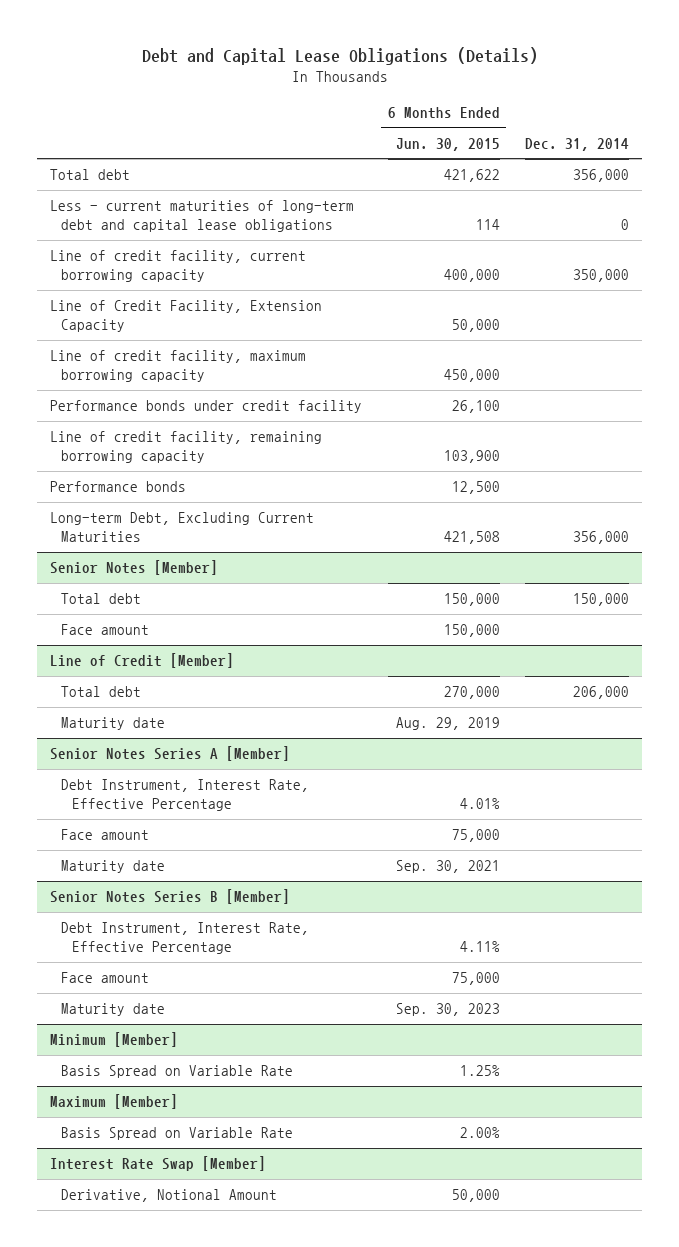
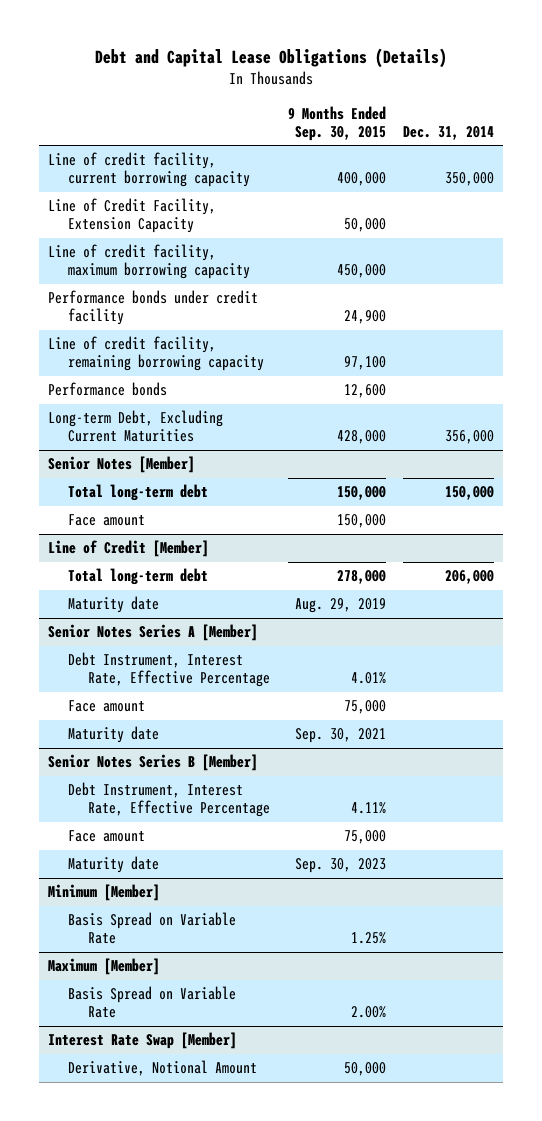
- | 6 Months Ended Jun. 30, 2015 | Dec. 31, 2014
+ | 9 Months Ended Sep. 30, 2015 | Dec. 31, 2014
- Total debt | 421,622 | 356,000
- Less - current maturities of long-term debt and capital lease obligations | 114 | 0
@ Senior Notes [Member]
- Total debt | 150,000 | 150,000
+ Total long-term debt | 150,000 | 150,000
@ Line of Credit [Member]
- Total debt | 270,000 | 206,000
+ Total long-term debt | 278,000 | 206,000

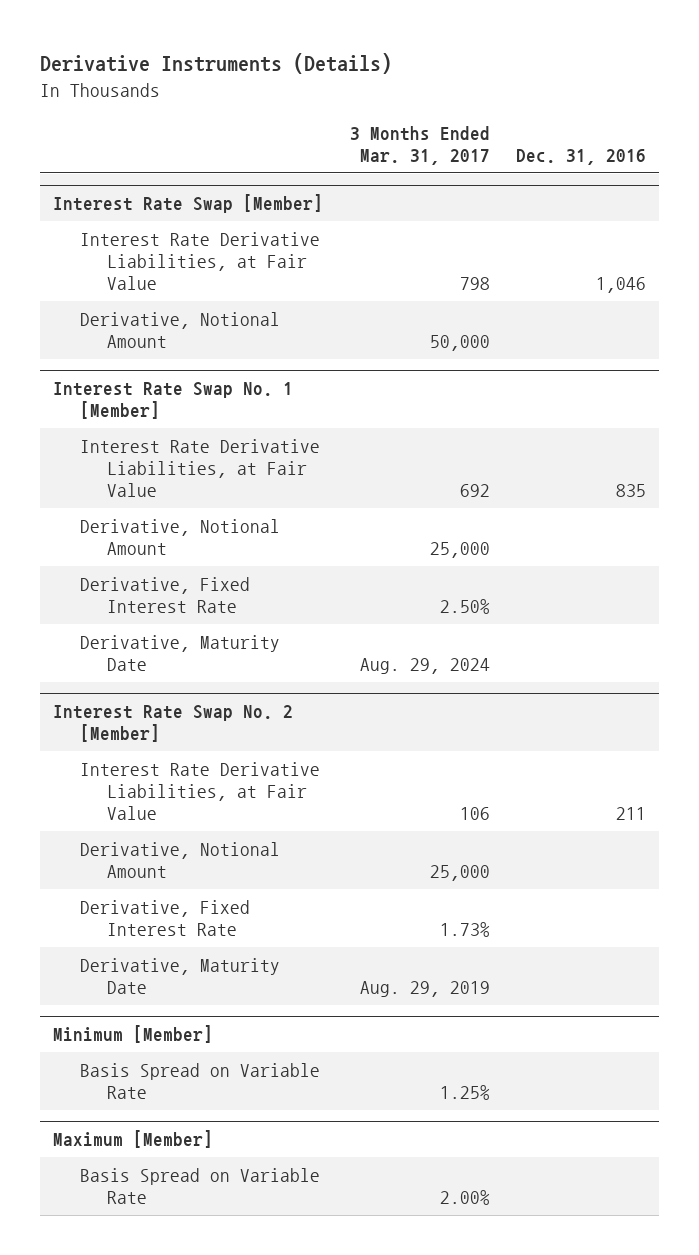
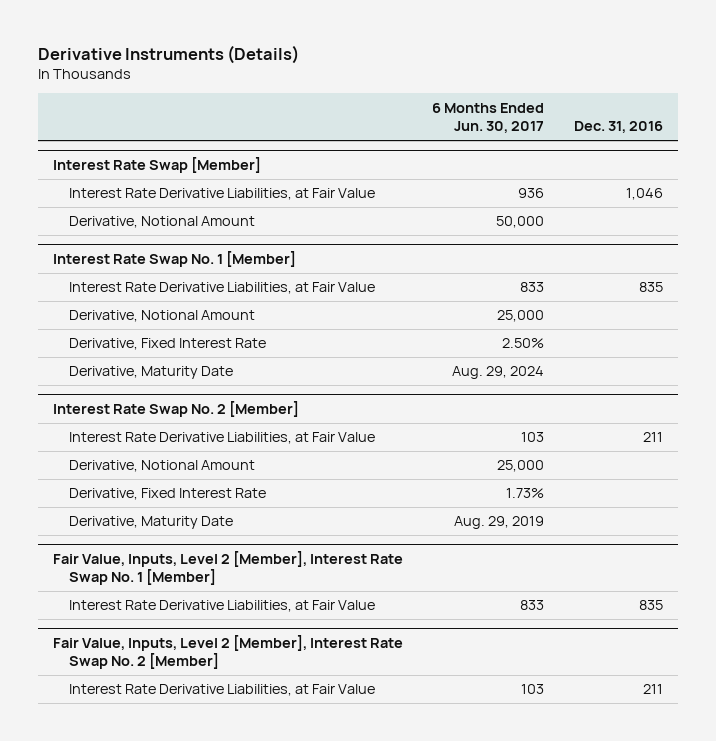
- | 3 Months Ended Mar. 31, 2017 | Dec. 31, 2016
+ | 6 Months Ended Jun. 30, 2017 | Dec. 31, 2016
- Minimum [Member]
- Basis Spread on Variable Rate | 1.25% |
- Maximum [Member]
- Basis Spread on Variable Rate | 2.00% |
+ Fair Value, Inputs, Level 2 [Member], Interest Rate Swap No. 1 [Member]
+ Interest Rate Derivative Liabilities, at Fair Value | 833 | 835
+ Fair Value, Inputs, Level 2 [Member], Interest Rate Swap No. 2 [Member]
+ Interest Rate Derivative Liabilities, at Fair Value | 103 | 211

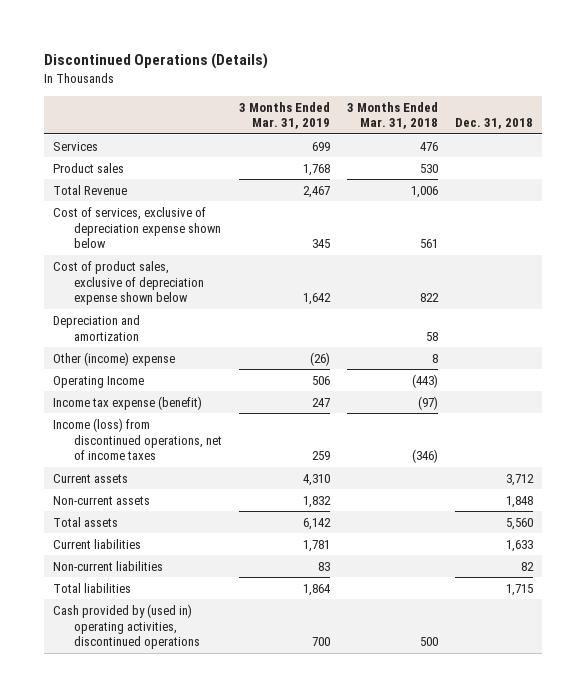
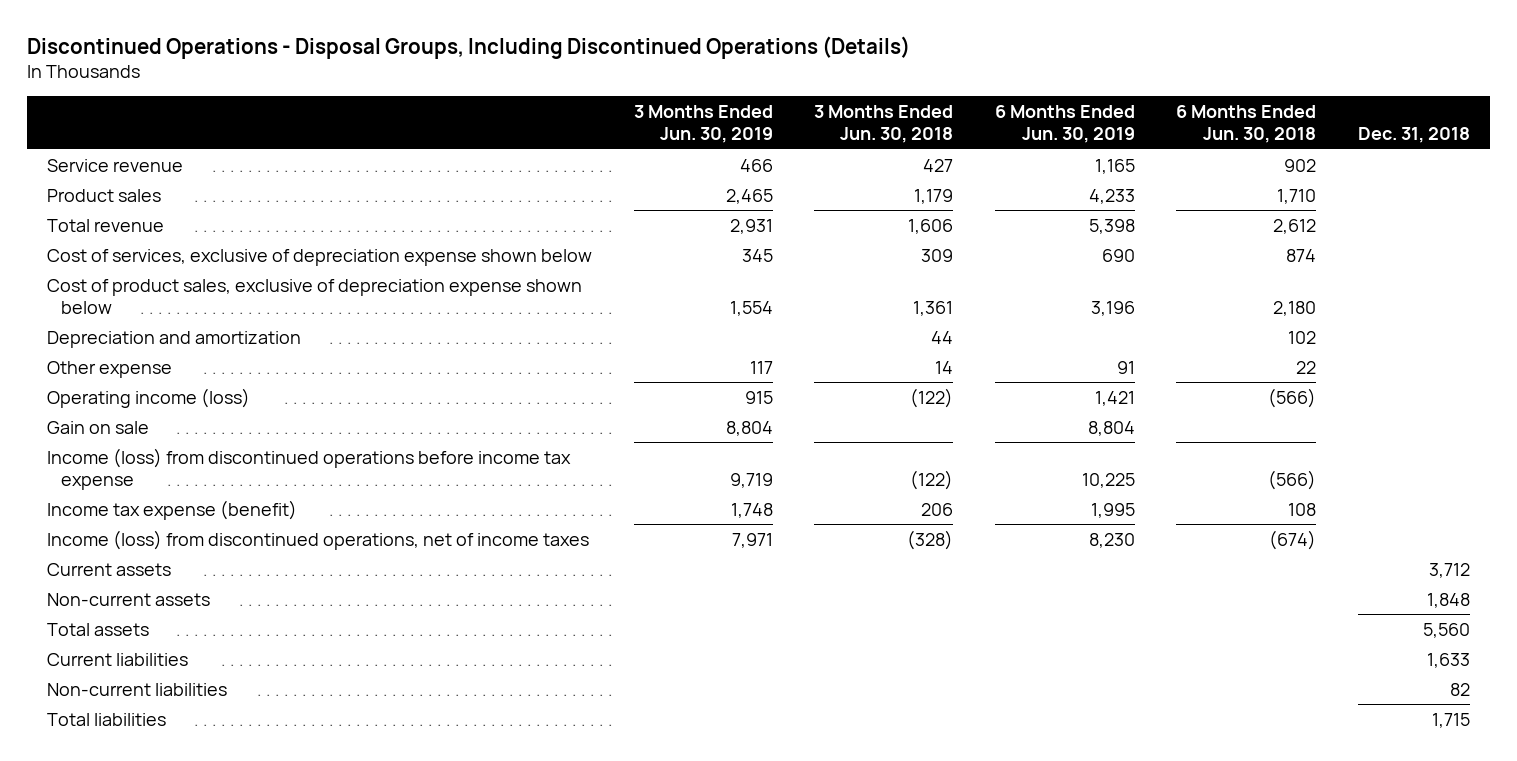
- Discontinued Operations (Details)
+ Discontinued Operations - Disposal Groups, Including Discontinued Operations (Details)
- | 3 Months Ended Mar. 31, 2019 | 3 Months Ended Mar. 31, 2018 | Dec. 31, 2018
+ | 3 Months Ended Jun. 30, 2019 | 3 Months Ended Jun. 30, 2018 | 6 Months Ended Jun. 30, 2019 | 6 Months Ended Jun. 30, 2018 | Dec. 31, 2018
- Services | 699 | 476 |
+ Service revenue | 466 | 427 | 1,165 | 902 |
- Total Revenue | 2,467 | 1,006 |
+ Total revenue | 2,931 | 1,606 | 5,398 | 2,612 |
- Other (income) expense | (26) | 8 |
- Operating Income | 506 | (443) |
+ Other expense | 117 | 14 | 91 | 22 |
+ Operating income (loss) | 915 | (122) | 1,421 | (566) |
+ Gain on sale | 8,804 | | 8,804 | |
+ Income (loss) from discontinued operations before income tax expense | 9,719 | (122) | 10,225 | (566) |
- Cash provided by (used in) operating activities, discontinued operations | 700 | 500 |

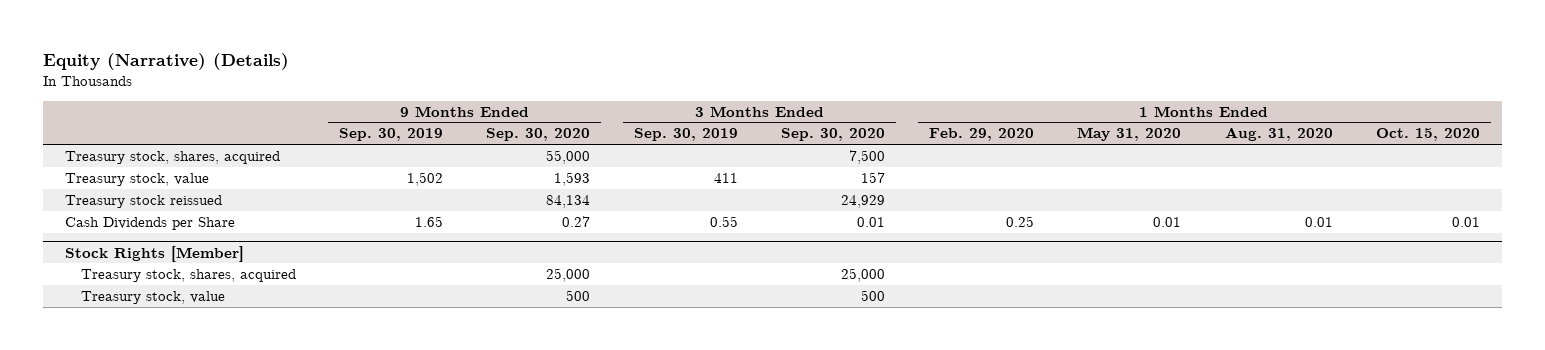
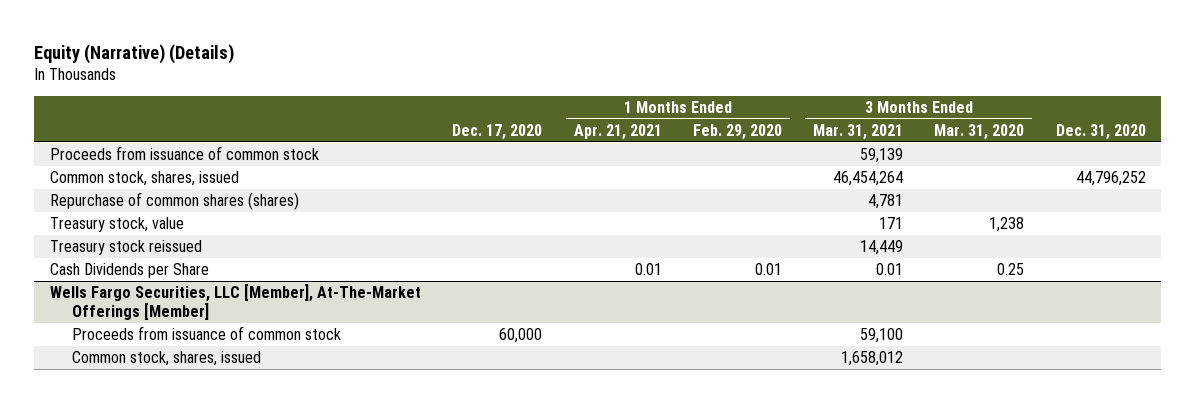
- | 9 Months Ended Sep. 30, 2019 | 9 Months Ended Sep. 30, 2020 | 3 Months Ended Sep. 30, 2019 | 3 Months Ended Sep. 30, 2020 | 1 Months Ended Feb. 29, 2020 | 1 Months Ended May 31, 2020 | 1 Months Ended Aug. 31, 2020 | 1 Months Ended Oct. 15, 2020
+ | Dec. 17, 2020 | 1 Months Ended Apr. 21, 2021 | 1 Months Ended Feb. 29, 2020 | 3 Months Ended Mar. 31, 2021 | 3 Months Ended Mar. 31, 2020 | Dec. 31, 2020
- Treasury stock, shares, acquired | | 55,000 | | 7,500 | | | |
+ Proceeds from issuance of common stock | | | | 59,139 | |
+ Common stock, shares, issued | | | | 46,454,264 | | 44,796,252
+ Repurchase of common shares (shares) | | | | 4,781 | |
- Cash Dividends per Share | 1.65 | 0.27 | 0.55 | 0.01 | 0.25 | 0.01 | 0.01 | 0.01
- Stock Rights [Member]
- Treasury stock, shares, acquired | | 25,000 | | 25,000 | | | |
- Treasury stock, value | | 500 | | 500 | | | |
+ Cash Dividends per Share | | 0.01 | 0.01 | 0.01 | 0.25 |
+ Wells Fargo Securities, LLC [Member], At-The-Market Offerings [Member]
+ Proceeds from issuance of common stock | 60,000 | | | 59,100 | |
+ Common stock, shares, issued | | | | 1,658,012 | |

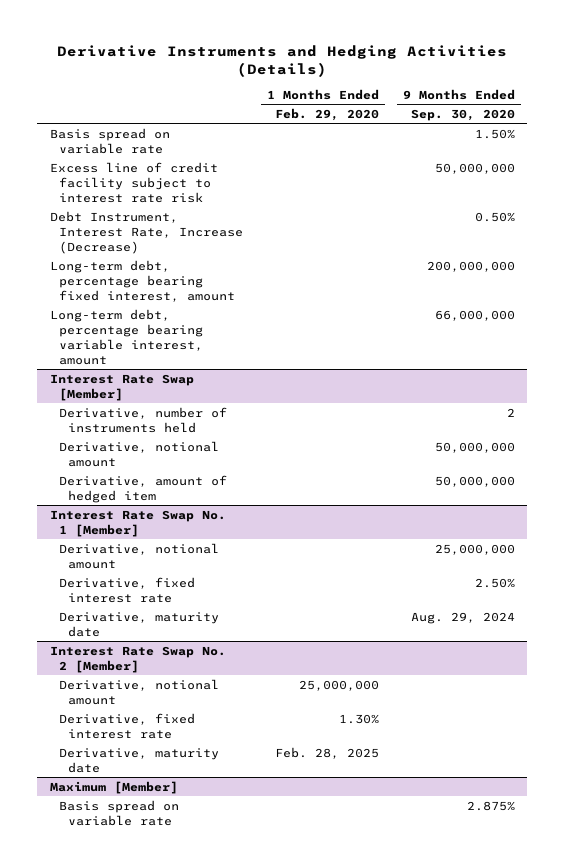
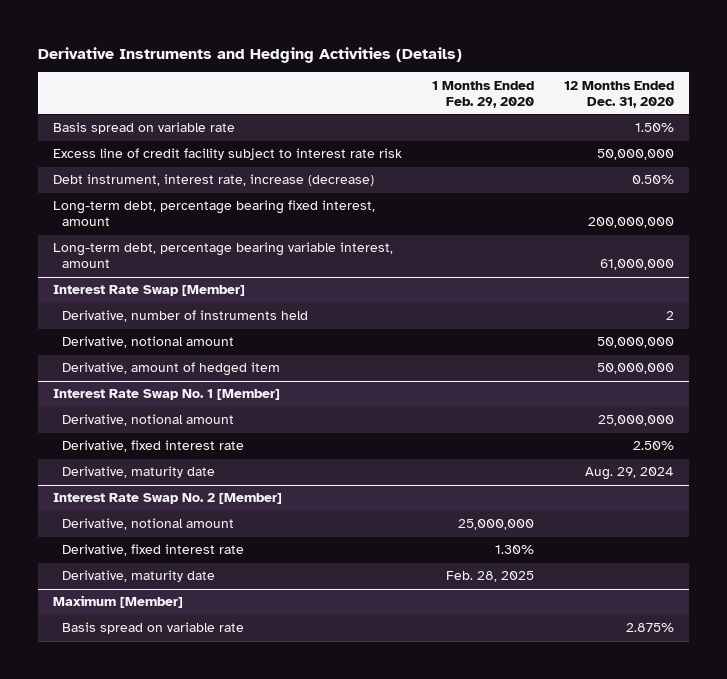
- | 1 Months Ended Feb. 29, 2020 | 9 Months Ended Sep. 30, 2020
+ | 1 Months Ended Feb. 29, 2020 | 12 Months Ended Dec. 31, 2020
- Debt Instrument, Interest Rate, Increase (Decrease) | | 0.50%
+ Debt instrument, interest rate, increase (decrease) | | 0.50%

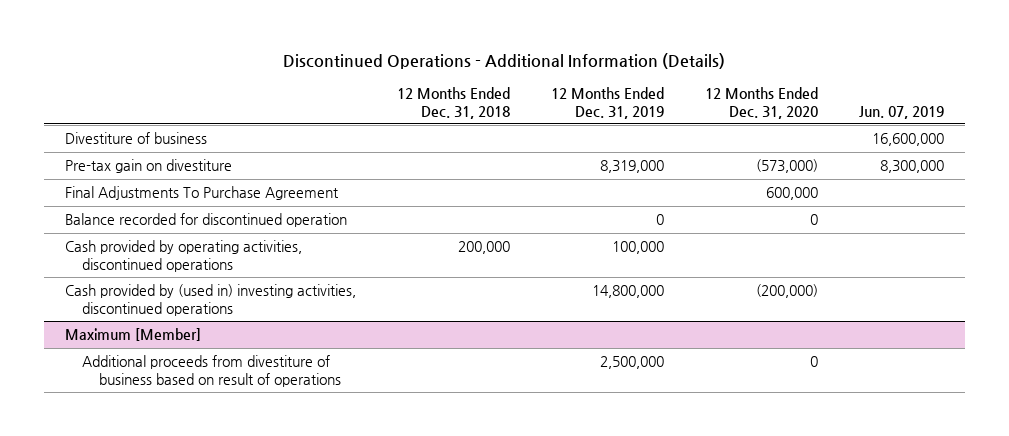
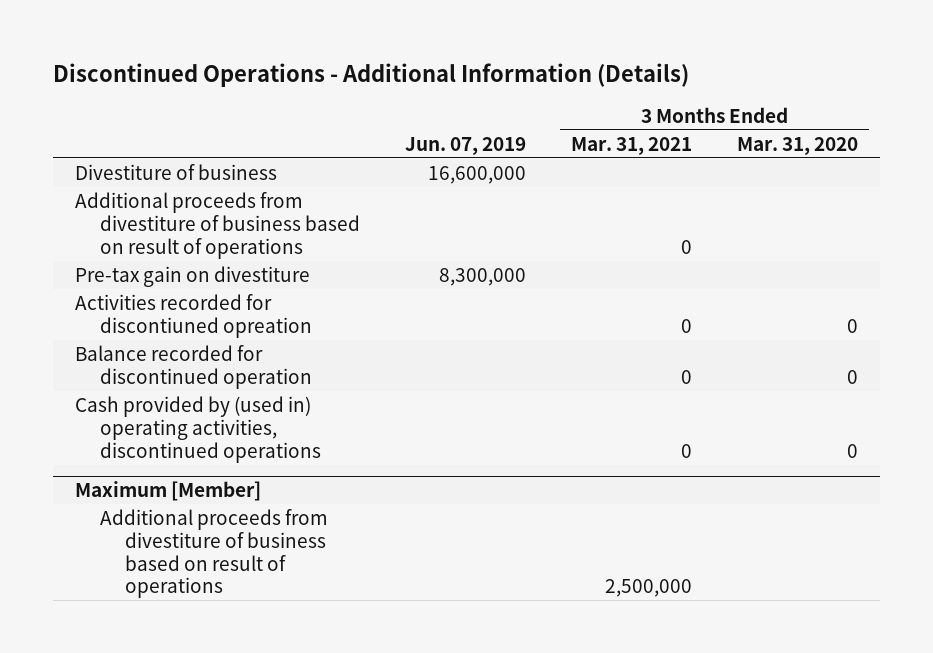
- | 12 Months Ended Dec. 31, 2018 | 12 Months Ended Dec. 31, 2019 | 12 Months Ended Dec. 31, 2020 | Jun. 07, 2019
+ | Jun. 07, 2019 | 3 Months Ended Mar. 31, 2021 | 3 Months Ended Mar. 31, 2020
+ Additional proceeds from divestiture of business based on result of operations | | 0 |
- Final Adjustments To Purchase Agreement | | | 600,000 |
+ Activities recorded for discontiuned opreation | | 0 | 0
- Cash provided by operating activities, discontinued operations | 200,000 | 100,000 | |
- Cash provided by (used in) investing activities, discontinued operations | | 14,800,000 | (200,000) |
+ Cash provided by (used in) operating activities, discontinued operations | | 0 | 0

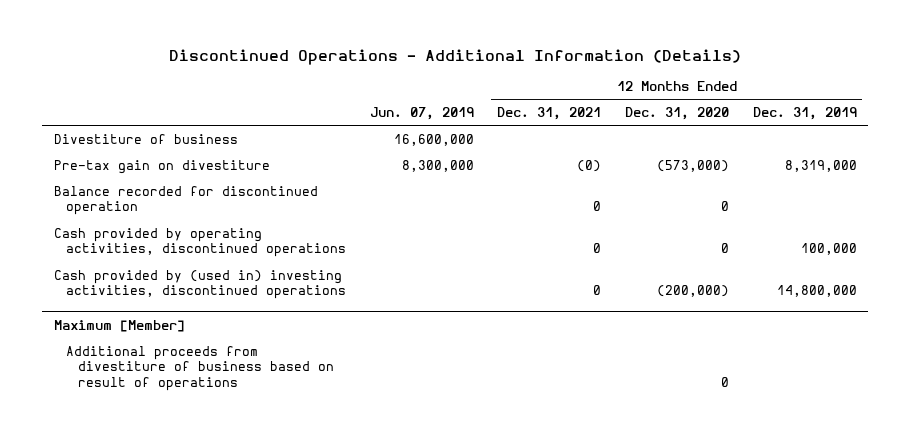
- | Jun. 07, 2019 | 3 Months Ended Mar. 31, 2021 | 3 Months Ended Mar. 31, 2020
+ | Jun. 07, 2019 | 12 Months Ended Dec. 31, 2021 | 12 Months Ended Dec. 31, 2020 | 12 Months Ended Dec. 31, 2019
- Additional proceeds from divestiture of business based on result of operations | | 0 |
- Activities recorded for discontiuned opreation | | 0 | 0
- Cash provided by (used in) operating activities, discontinued operations | | 0 | 0
+ Cash provided by operating activities, discontinued operations | | 0 | 0 | 100,000
+ Cash provided by (used in) investing activities, discontinued operations | | 0 | (200,000) | 14,800,000

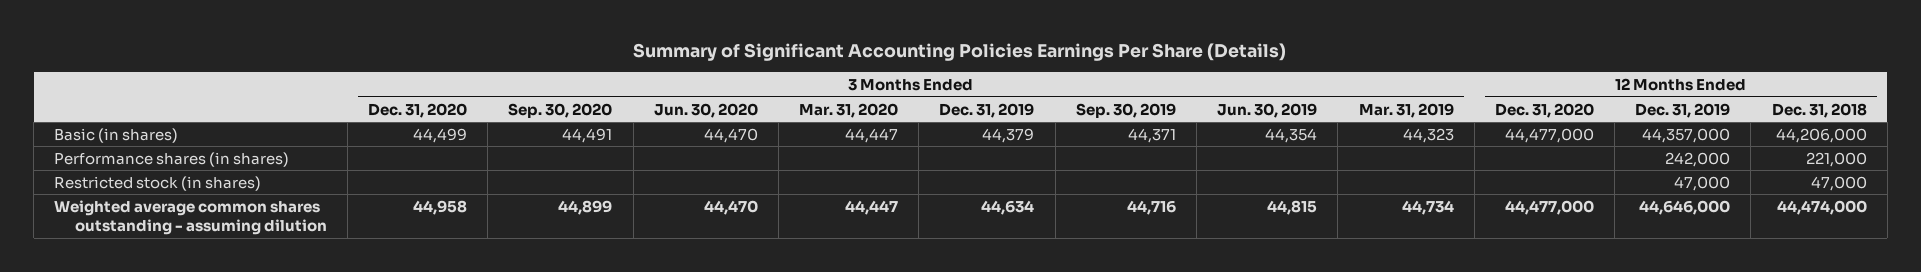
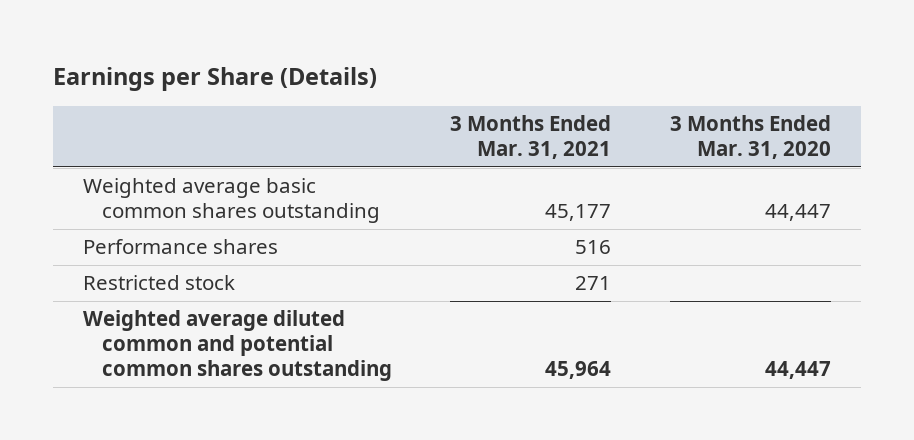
- Summary of Significant Accounting Policies Earnings Per Share (Details)
+ Earnings per Share (Details)
- | 3 Months Ended Dec. 31, 2020 | 3 Months Ended Sep. 30, 2020 | 3 Months Ended Jun. 30, 2020 | 3 Months Ended Mar. 31, 2020 | 3 Months Ended Dec. 31, 2019 | 3 Months Ended Sep. 30, 2019 | 3 Months Ended Jun. 30, 2019 | 3 Months Ended Mar. 31, 2019 | 12 Months Ended Dec. 31, 2020 | 12 Months Ended Dec. 31, 2019 | 12 Months Ended Dec. 31, 2018
+ | 3 Months Ended Mar. 31, 2021 | 3 Months Ended Mar. 31, 2020
- Basic (in shares) | 44,499 | 44,491 | 44,470 | 44,447 | 44,379 | 44,371 | 44,354 | 44,323 | 44,477,000 | 44,357,000 | 44,206,000
- Performance shares (in shares) | | | | | | | | | | 242,000 | 221,000
- Restricted stock (in shares) | | | | | | | | | | 47,000 | 47,000
- Weighted average common shares outstanding - assuming dilution | 44,958 | 44,899 | 44,470 | 44,447 | 44,634 | 44,716 | 44,815 | 44,734 | 44,477,000 | 44,646,000 | 44,474,000
+ Weighted average basic common shares outstanding | 45,177 | 44,447
+ Performance shares | 516 |
+ Restricted stock | 271 |
+ Weighted average diluted common and potential common shares outstanding | 45,964 | 44,447

